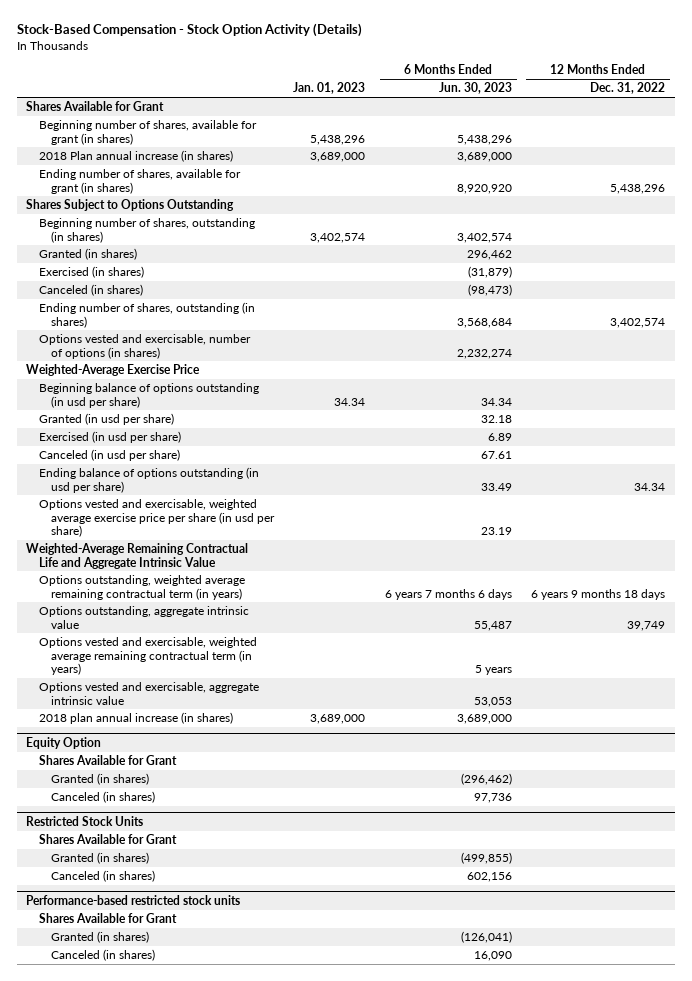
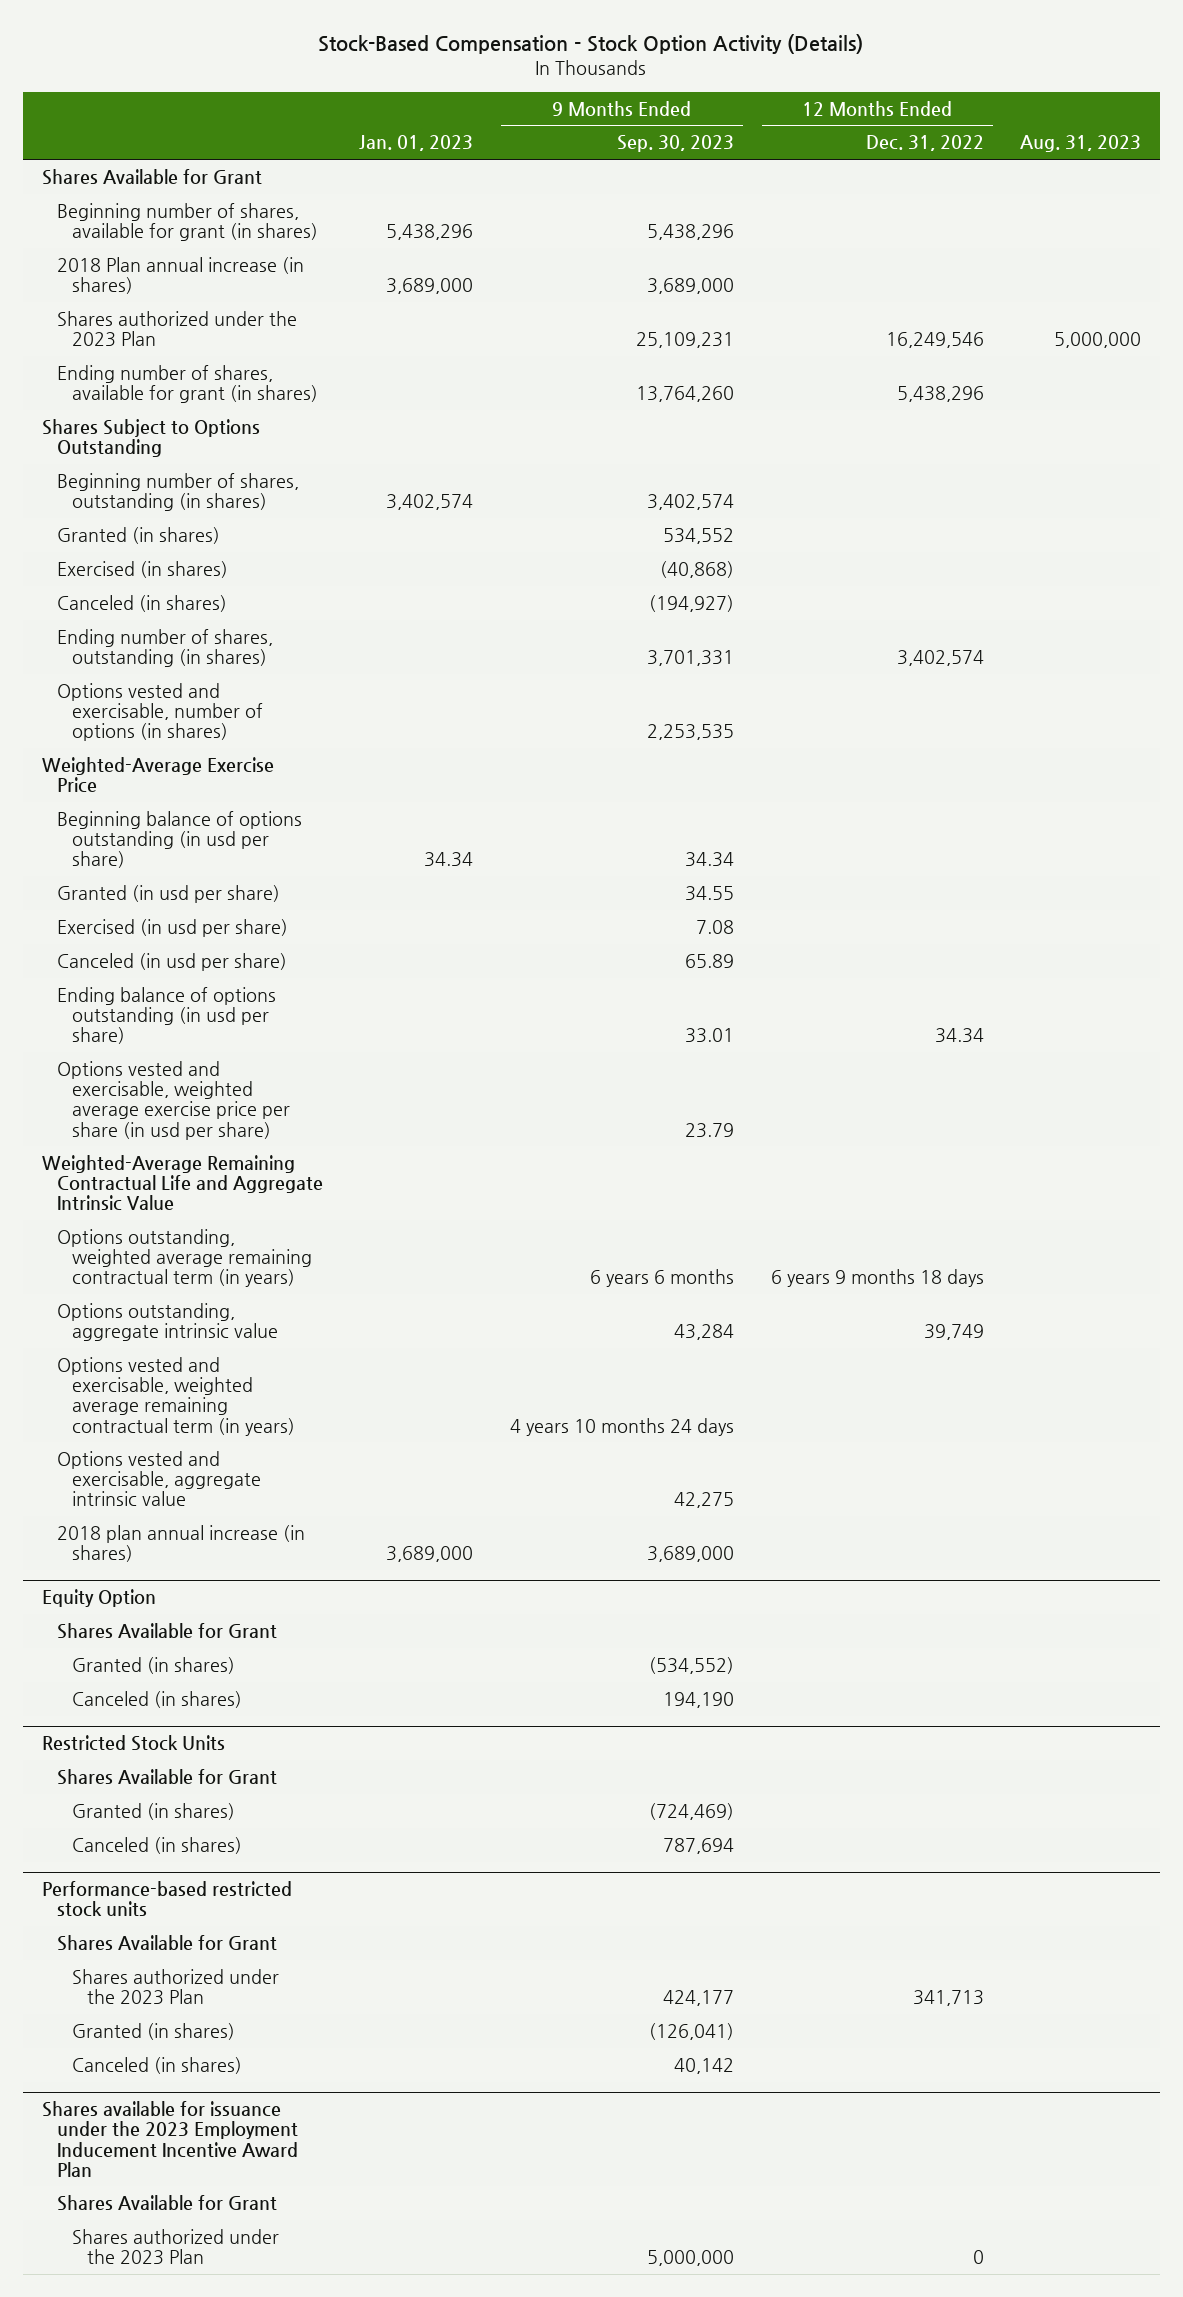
- | Jan. 01, 2023 | 6 Months Ended Jun. 30, 2023 | 12 Months Ended Dec. 31, 2022
+ | Jan. 01, 2023 | 9 Months Ended Sep. 30, 2023 | 12 Months Ended Dec. 31, 2022 | Aug. 31, 2023
+ Shares authorized under the 2023 Plan | | 25,109,231 | 16,249,546 | 5,000,000
@ Performance-based restricted stock units
+ Shares authorized under the 2023 Plan | | 424,177 | 341,713 |
+ Shares available for issuance under the 2023 Employment Inducement Incentive Award Plan
+ Shares Available for Grant
+ Shares authorized under the 2023 Plan | | 5,000,000 | 0 |

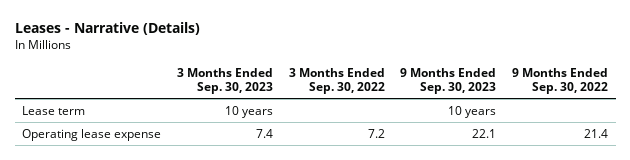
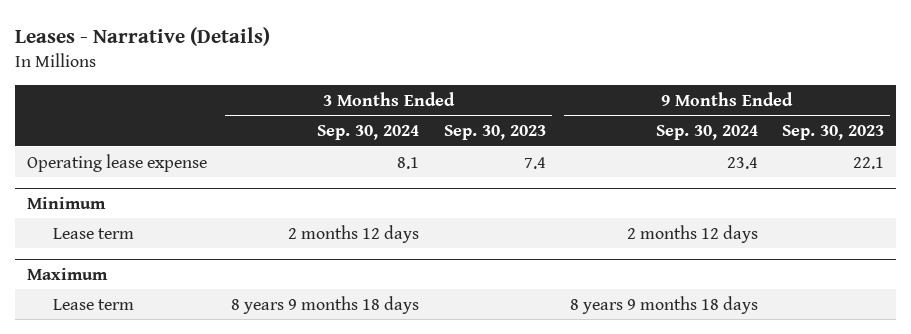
- | 3 Months Ended Sep. 30, 2023 | 3 Months Ended Sep. 30, 2022 | 9 Months Ended Sep. 30, 2023 | 9 Months Ended Sep. 30, 2022
+ | 3 Months Ended Sep. 30, 2024 | 3 Months Ended Sep. 30, 2023 | 9 Months Ended Sep. 30, 2024 | 9 Months Ended Sep. 30, 2023
- Lease term | 10 years | | 10 years |
+ Minimum
+ Lease term | 2 months 12 days | | 2 months 12 days |
+ Maximum
+ Lease term | 8 years 9 months 18 days | | 8 years 9 months 18 days |

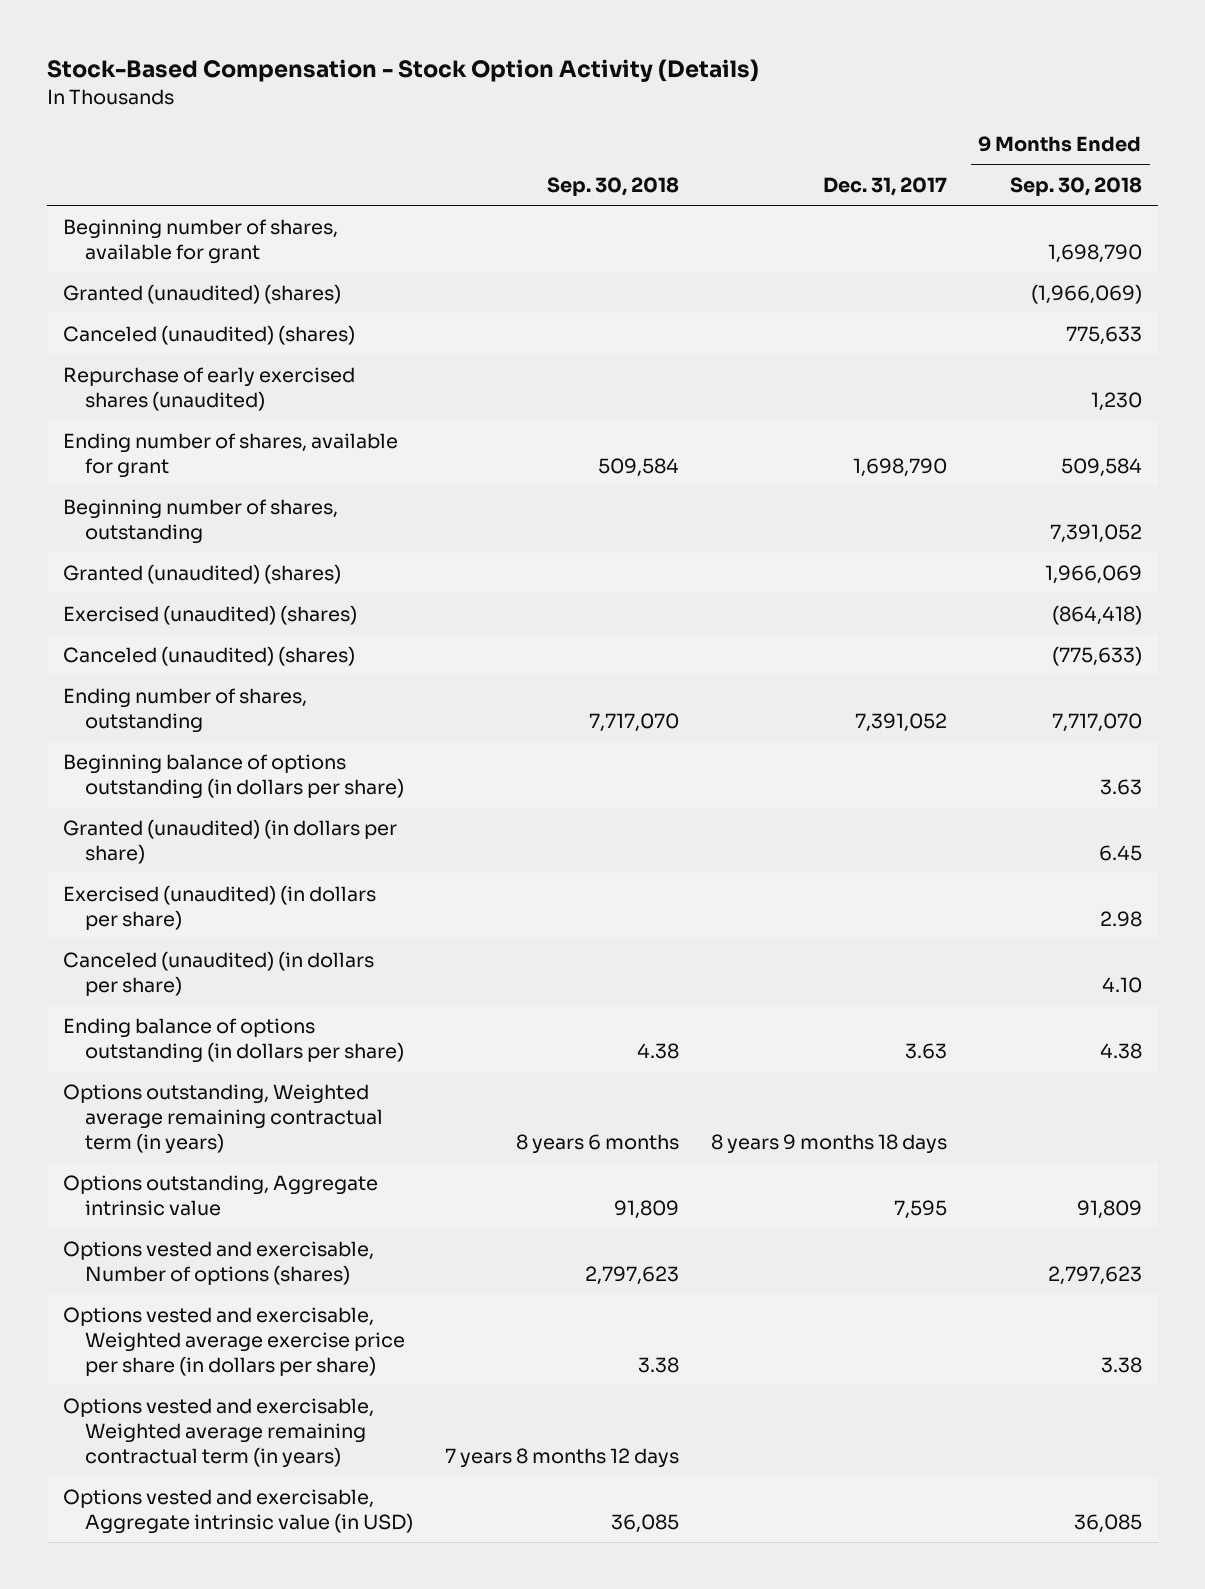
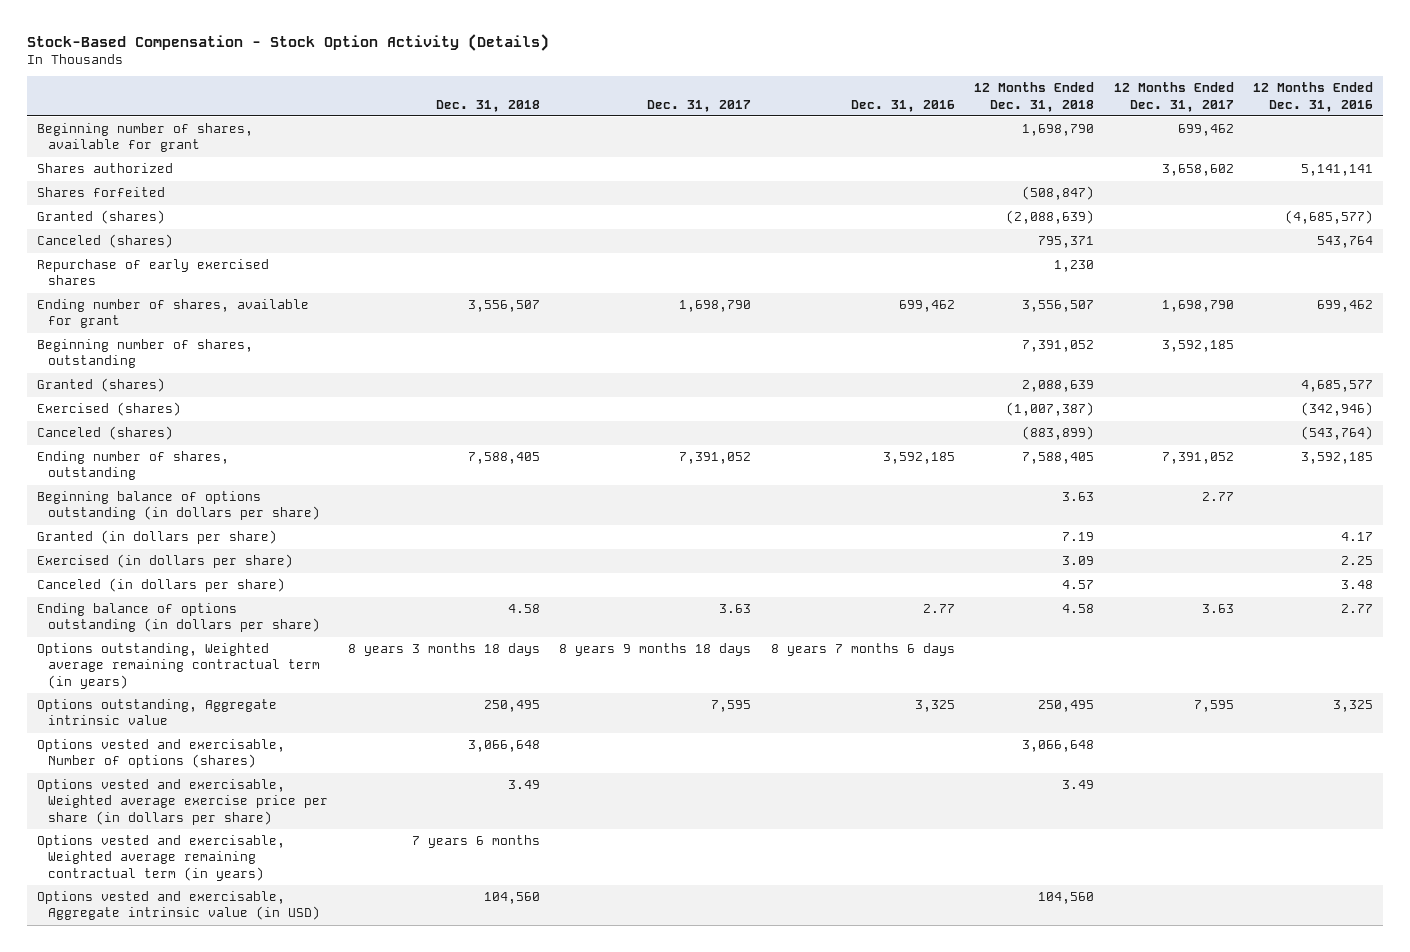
- | Sep. 30, 2018 | Dec. 31, 2017 | 9 Months Ended Sep. 30, 2018
+ | Dec. 31, 2018 | Dec. 31, 2017 | Dec. 31, 2016 | 12 Months Ended Dec. 31, 2018 | 12 Months Ended Dec. 31, 2017 | 12 Months Ended Dec. 31, 2016
- Granted (unaudited) (shares) | | | (1,966,069)
- Canceled (unaudited) (shares) | | | 775,633
- Repurchase of early exercised shares (unaudited) | | | 1,230
+ Shares authorized | | | | | 3,658,602 | 5,141,141
+ Shares forfeited | | | | (508,847) | |
+ Granted (shares) | | | | (2,088,639) | | (4,685,577)
+ Canceled (shares) | | | | 795,371 | | 543,764
+ Repurchase of early exercised shares | | | | 1,230 | |
- Granted (unaudited) (shares) | | | 1,966,069
- Exercised (unaudited) (shares) | | | (864,418)
- Canceled (unaudited) (shares) | | | (775,633)
+ Granted (shares) | | | | 2,088,639 | | 4,685,577
+ Exercised (shares) | | | | (1,007,387) | | (342,946)
+ Canceled (shares) | | | | (883,899) | | (543,764)
- Granted (unaudited) (in dollars per share) | | | 6.45
- Exercised (unaudited) (in dollars per share) | | | 2.98
- Canceled (unaudited) (in dollars per share) | | | 4.10
+ Granted (in dollars per share) | | | | 7.19 | | 4.17
+ Exercised (in dollars per share) | | | | 3.09 | | 2.25
+ Canceled (in dollars per share) | | | | 4.57 | | 3.48

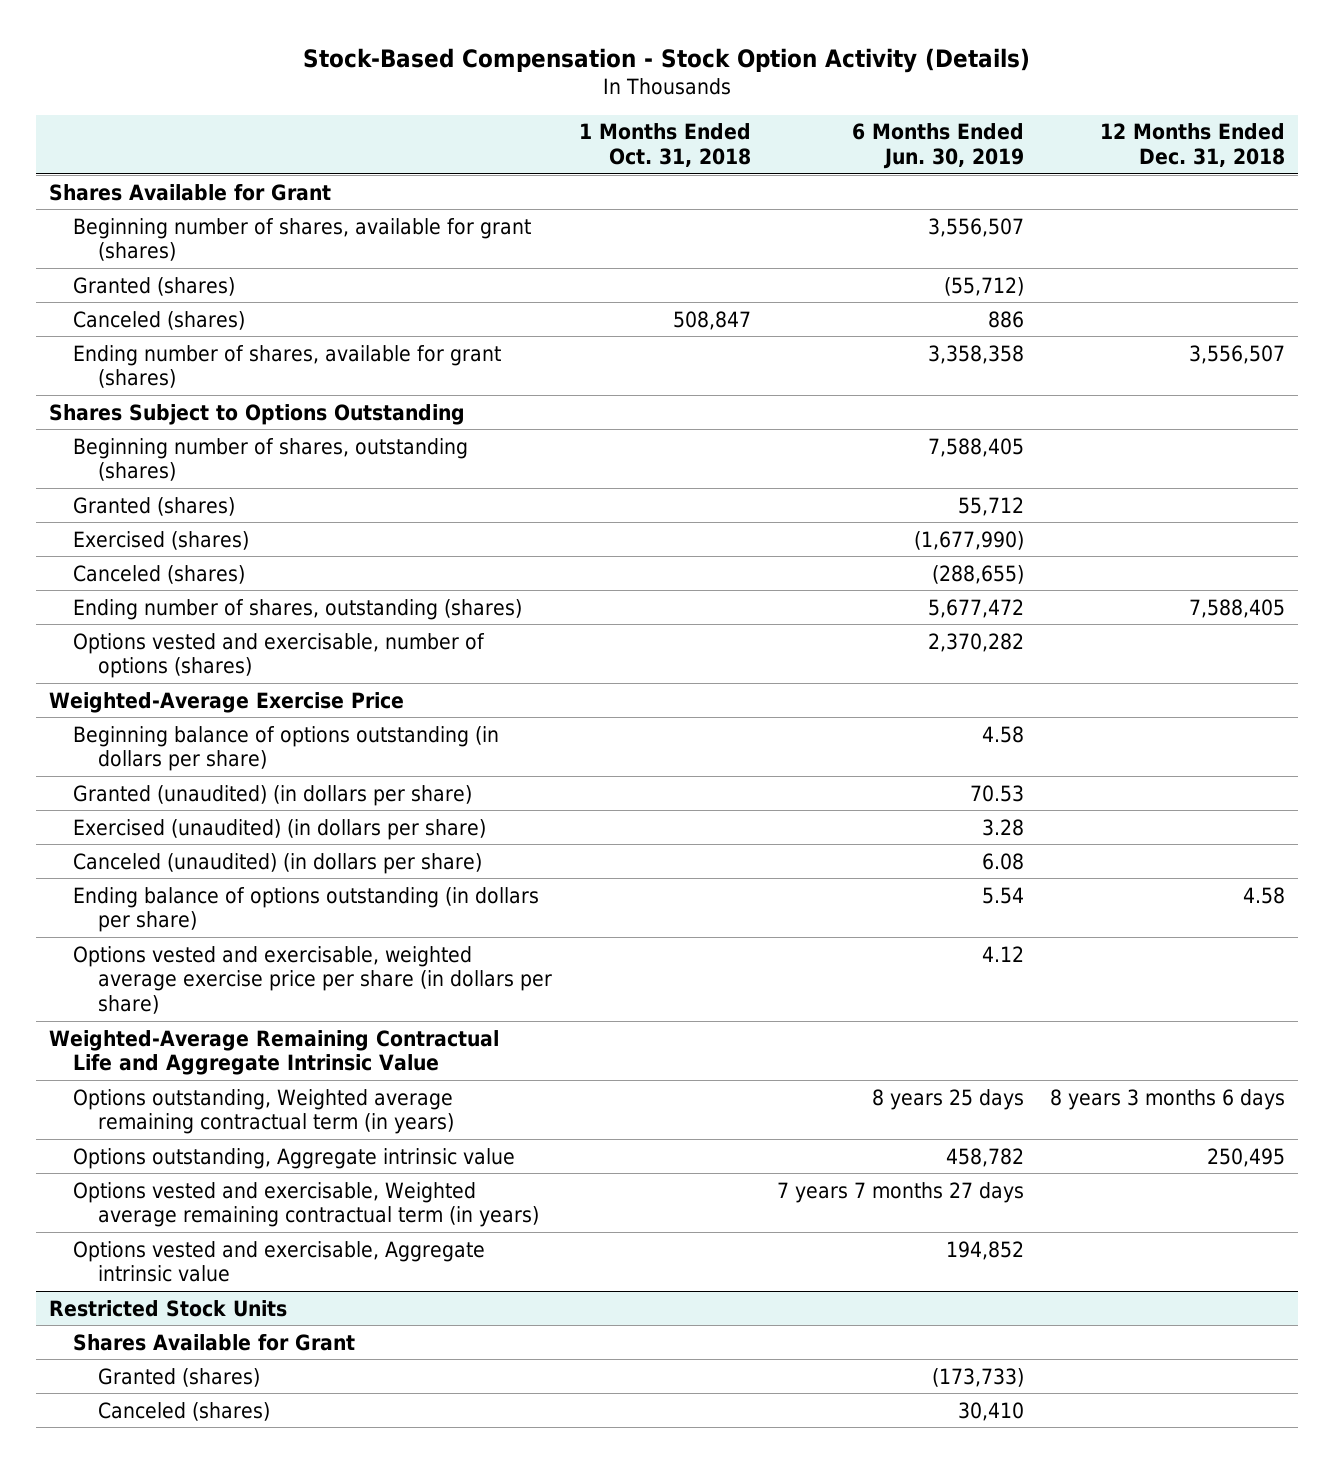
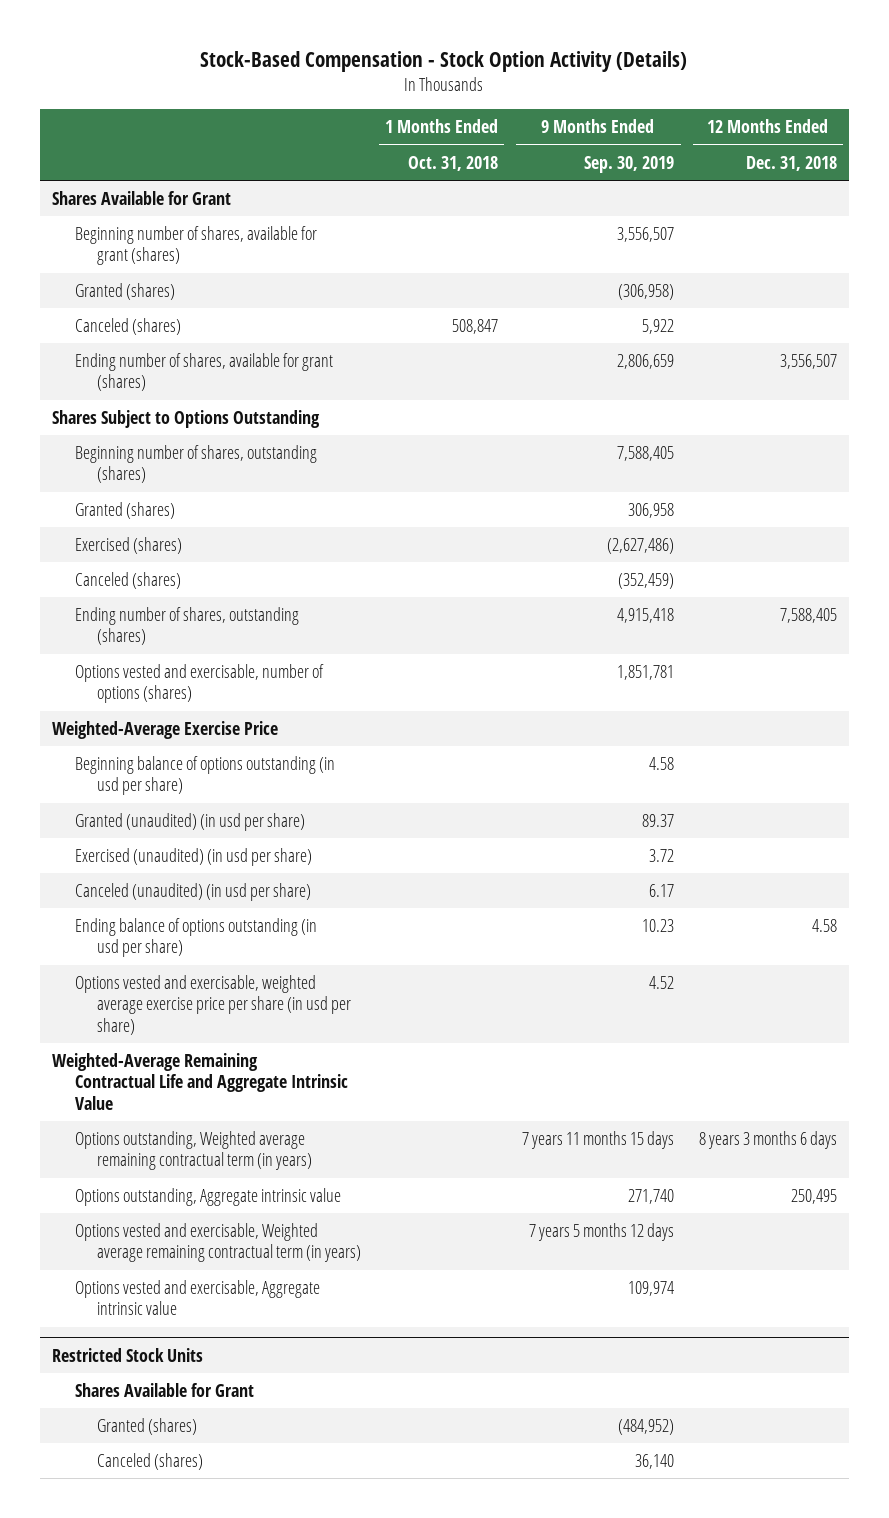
- | 1 Months Ended Oct. 31, 2018 | 6 Months Ended Jun. 30, 2019 | 12 Months Ended Dec. 31, 2018
+ | 1 Months Ended Oct. 31, 2018 | 9 Months Ended Sep. 30, 2019 | 12 Months Ended Dec. 31, 2018
- Beginning balance of options outstanding (in dollars per share) | | 4.58 |
- Granted (unaudited) (in dollars per share) | | 70.53 |
- Exercised (unaudited) (in dollars per share) | | 3.28 |
- Canceled (unaudited) (in dollars per share) | | 6.08 |
- Ending balance of options outstanding (in dollars per share) | | 5.54 | 4.58
- Options vested and exercisable, weighted average exercise price per share (in dollars per share) | | 4.12 |
+ Beginning balance of options outstanding (in usd per share) | | 4.58 |
+ Granted (unaudited) (in usd per share) | | 89.37 |
+ Exercised (unaudited) (in usd per share) | | 3.72 |
+ Canceled (unaudited) (in usd per share) | | 6.17 |
+ Ending balance of options outstanding (in usd per share) | | 10.23 | 4.58
+ Options vested and exercisable, weighted average exercise price per share (in usd per share) | | 4.52 |

